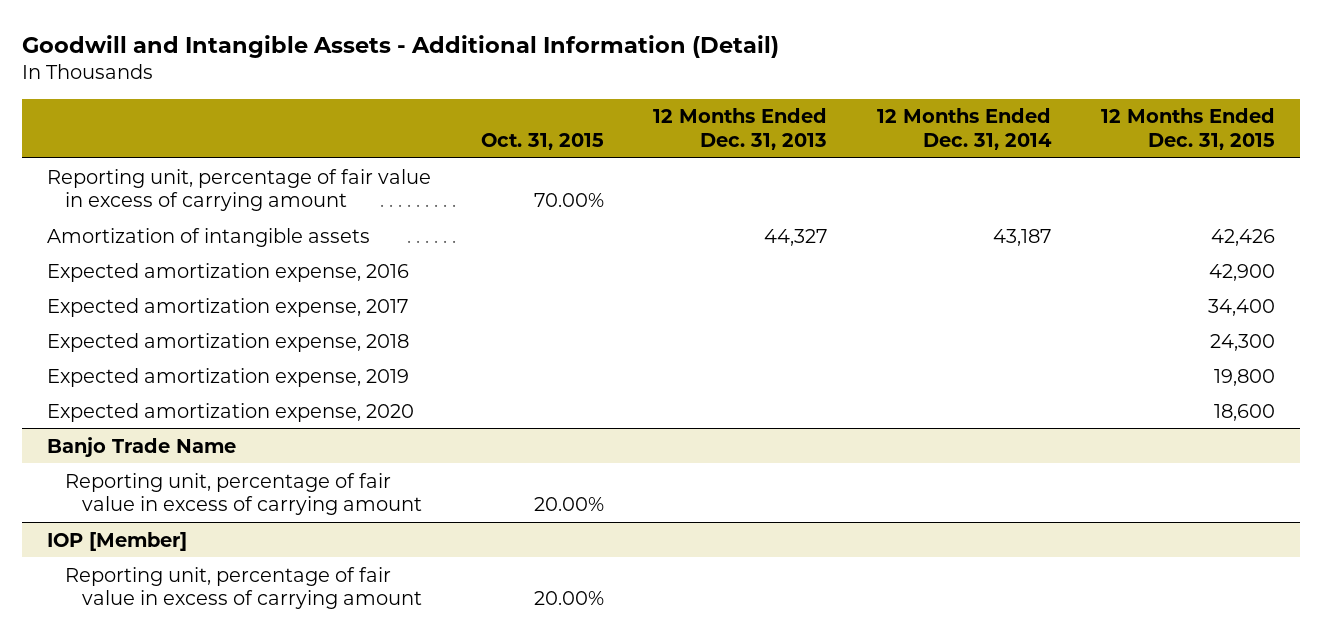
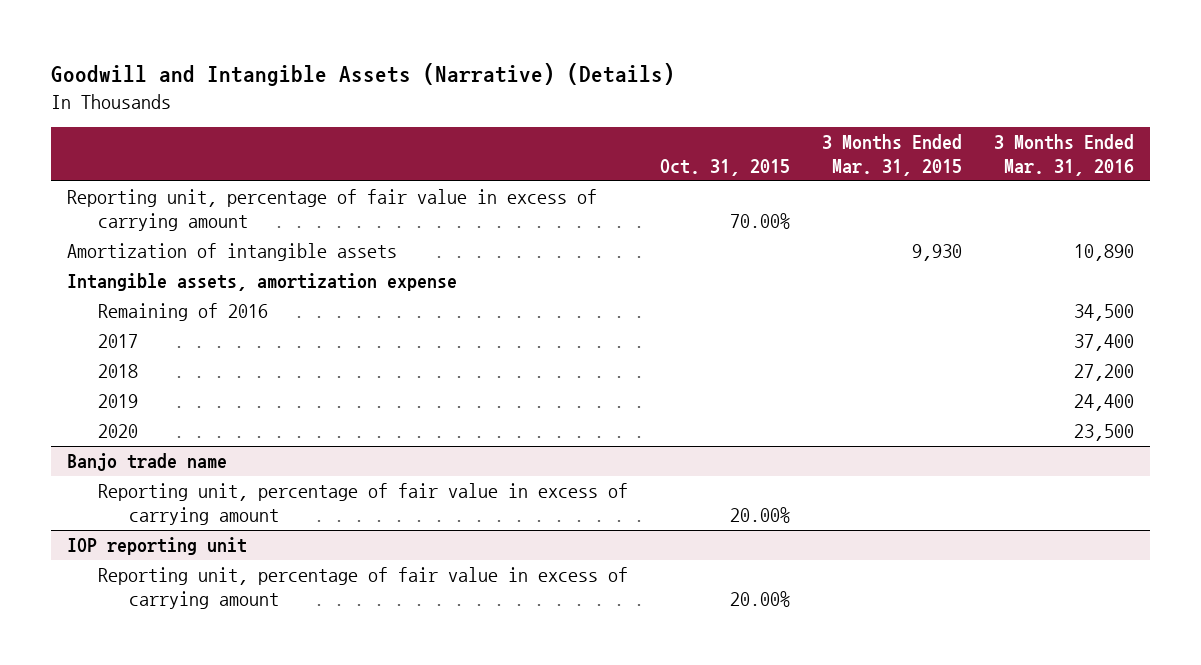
- Goodwill and Intangible Assets - Additional Information (Detail)
+ Goodwill and Intangible Assets (Narrative) (Details)
- | Oct. 31, 2015 | 12 Months Ended Dec. 31, 2013 | 12 Months Ended Dec. 31, 2014 | 12 Months Ended Dec. 31, 2015
+ | Oct. 31, 2015 | 3 Months Ended Mar. 31, 2015 | 3 Months Ended Mar. 31, 2016
- Expected amortization expense, 2016 | | | | 42,900
- Expected amortization expense, 2017 | | | | 34,400
- Expected amortization expense, 2018 | | | | 24,300
- Expected amortization expense, 2019 | | | | 19,800
- Expected amortization expense, 2020 | | | | 18,600
- Banjo Trade Name
+ Intangible assets, amortization expense
+ Remaining of 2016 | | | 34,500
+ 2017 | | | 37,400
+ 2018 | | | 27,200
+ 2019 | | | 24,400
+ 2020 | | | 23,500
+ Banjo trade name
- IOP [Member]
+ IOP reporting unit

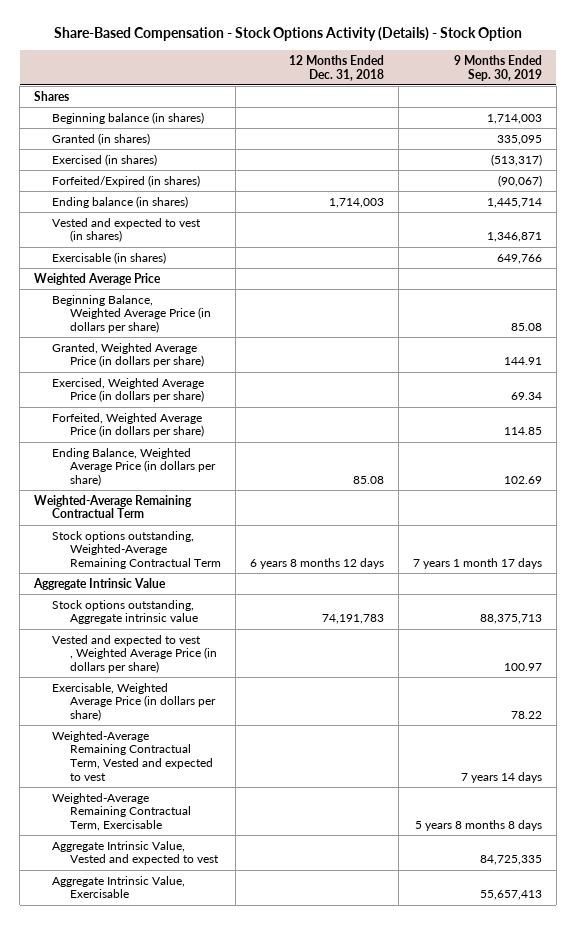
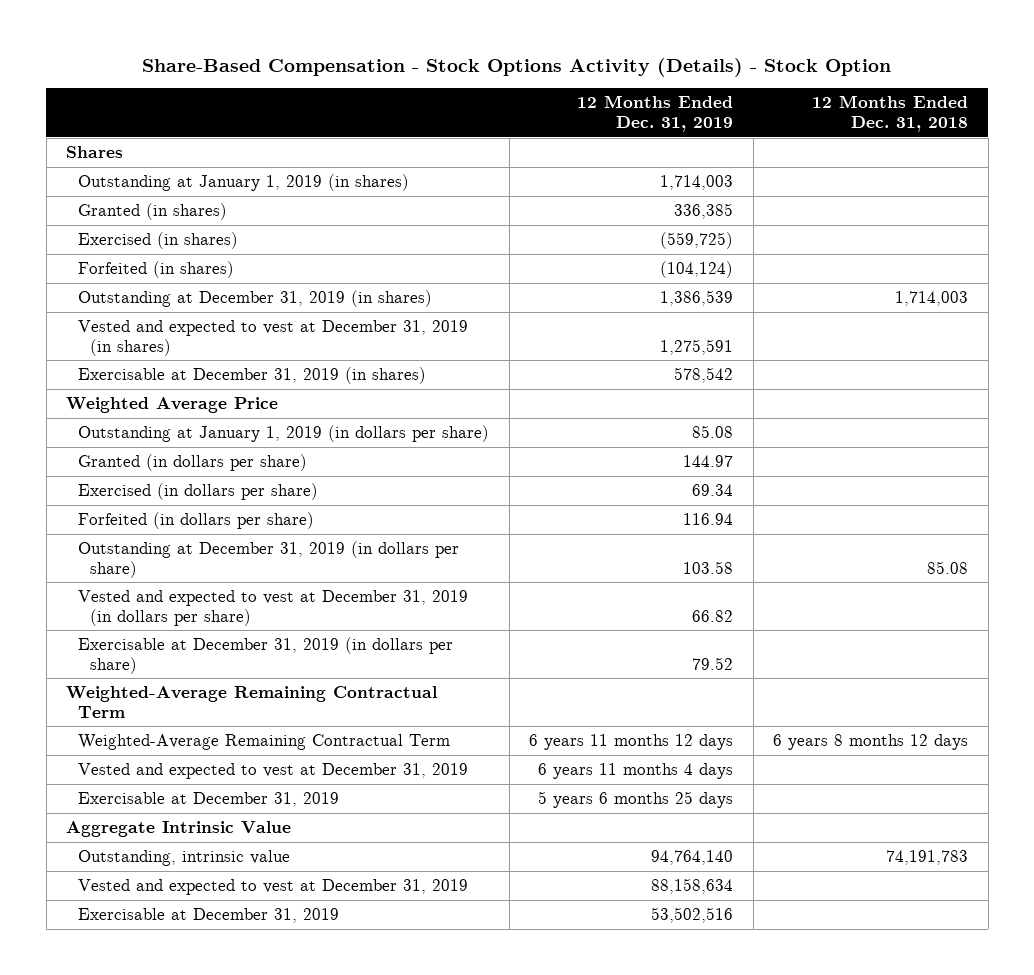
- | 12 Months Ended Dec. 31, 2018 | 9 Months Ended Sep. 30, 2019
+ | 12 Months Ended Dec. 31, 2019 | 12 Months Ended Dec. 31, 2018
- Beginning balance (in shares) | | 1,714,003
+ Outstanding at January 1, 2019 (in shares) | 1,714,003 |
- Forfeited/Expired (in shares) | | (90,067)
- Ending balance (in shares) | 1,714,003 | 1,445,714
- Vested and expected to vest (in shares) | | 1,346,871
- Exercisable (in shares) | | 649,766
+ Forfeited (in shares) | (104,124) |
+ Outstanding at December 31, 2019 (in shares) | 1,386,539 | 1,714,003
+ Vested and expected to vest at December 31, 2019 (in shares) | 1,275,591 |
+ Exercisable at December 31, 2019 (in shares) | 578,542 |
- Beginning Balance, Weighted Average Price (in dollars per share) | | 85.08
- Granted, Weighted Average Price (in dollars per share) | | 144.91
- Exercised, Weighted Average Price (in dollars per share) | | 69.34
- Forfeited, Weighted Average Price (in dollars per share) | | 114.85
- Ending Balance, Weighted Average Price (in dollars per share) | 85.08 | 102.69
+ Outstanding at January 1, 2019 (in dollars per share) | 85.08 |
+ Granted (in dollars per share) | 144.97 |
+ Exercised (in dollars per share) | 69.34 |
+ Forfeited (in dollars per share) | 116.94 |
+ Outstanding at December 31, 2019 (in dollars per share) | 103.58 | 85.08
+ Vested and expected to vest at December 31, 2019 (in dollars per share) | 66.82 |
+ Exercisable at December 31, 2019 (in dollars per share) | 79.52 |
- Stock options outstanding, Weighted-Average Remaining Contractual Term | 6 years 8 months 12 days | 7 years 1 month 17 days
+ Weighted-Average Remaining Contractual Term | 6 years 11 months 12 days | 6 years 8 months 12 days
+ Vested and expected to vest at December 31, 2019 | 6 years 11 months 4 days |
+ Exercisable at December 31, 2019 | 5 years 6 months 25 days |
- Stock options outstanding, Aggregate intrinsic value | 74,191,783 | 88,375,713
- Vested and expected to vest , Weighted Average Price (in dollars per share) | | 100.97
- Exercisable, Weighted Average Price (in dollars per share) | | 78.22
- Weighted-Average Remaining Contractual Term, Vested and expected to vest | | 7 years 14 days
- Weighted-Average Remaining Contractual Term, Exercisable | | 5 years 8 months 8 days
- Aggregate Intrinsic Value, Vested and expected to vest | | 84,725,335
- Aggregate Intrinsic Value, Exercisable | | 55,657,413
+ Outstanding, intrinsic value | 94,764,140 | 74,191,783
+ Vested and expected to vest at December 31, 2019 | 88,158,634 |
+ Exercisable at December 31, 2019 | 53,502,516 |

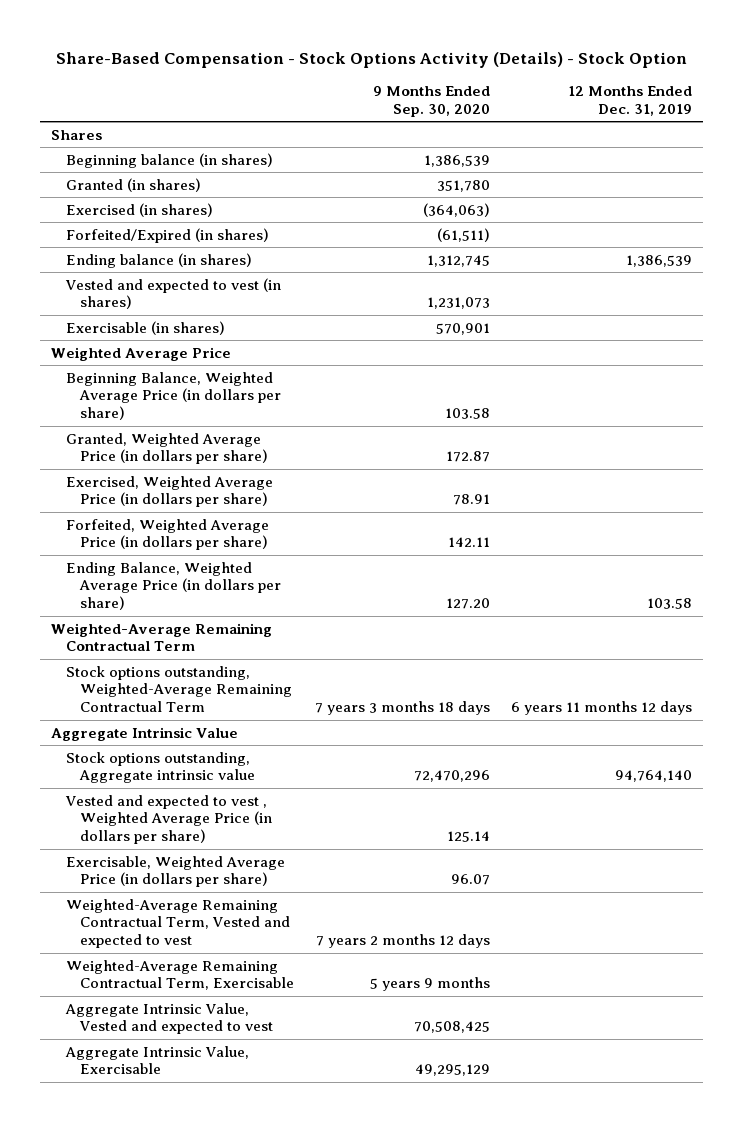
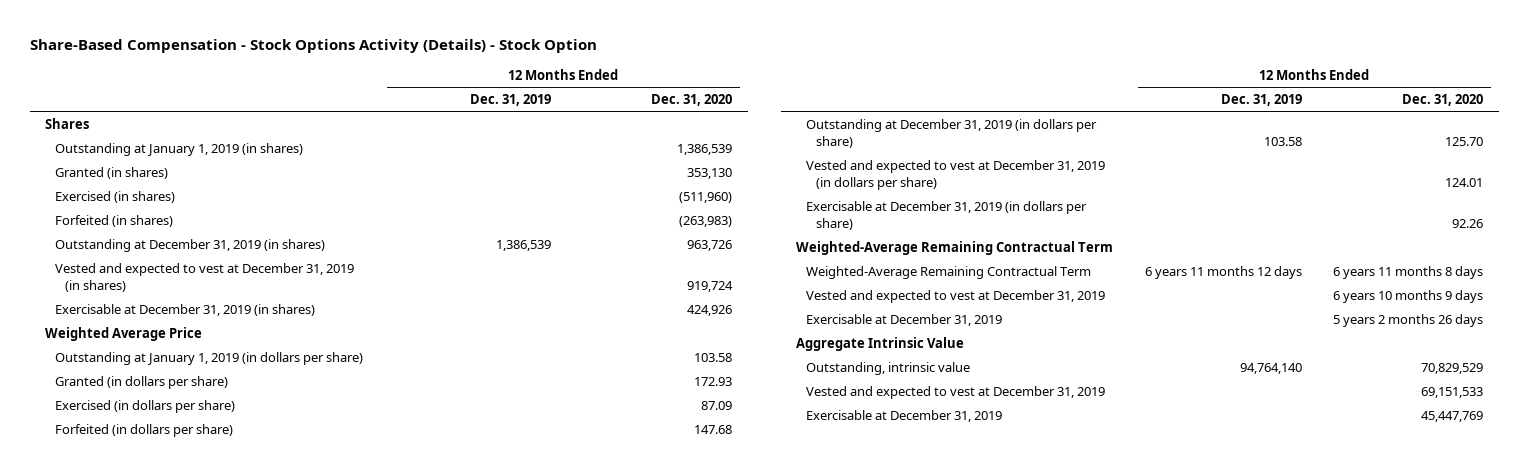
- | 9 Months Ended Sep. 30, 2020 | 12 Months Ended Dec. 31, 2019
+ | 12 Months Ended Dec. 31, 2019 | 12 Months Ended Dec. 31, 2020
- Beginning balance (in shares) | 1,386,539 |
+ Outstanding at January 1, 2019 (in shares) | | 1,386,539
- Forfeited/Expired (in shares) | (61,511) |
- Ending balance (in shares) | 1,312,745 | 1,386,539
- Vested and expected to vest (in shares) | 1,231,073 |
- Exercisable (in shares) | 570,901 |
+ Forfeited (in shares) | | (263,983)
+ Outstanding at December 31, 2019 (in shares) | 1,386,539 | 963,726
+ Vested and expected to vest at December 31, 2019 (in shares) | | 919,724
+ Exercisable at December 31, 2019 (in shares) | | 424,926
- Beginning Balance, Weighted Average Price (in dollars per share) | 103.58 |
- Granted, Weighted Average Price (in dollars per share) | 172.87 |
- Exercised, Weighted Average Price (in dollars per share) | 78.91 |
- Forfeited, Weighted Average Price (in dollars per share) | 142.11 |
- Ending Balance, Weighted Average Price (in dollars per share) | 127.20 | 103.58
+ Outstanding at January 1, 2019 (in dollars per share) | | 103.58
+ Granted (in dollars per share) | | 172.93
+ Exercised (in dollars per share) | | 87.09
+ Forfeited (in dollars per share) | | 147.68
+ Outstanding at December 31, 2019 (in dollars per share) | 103.58 | 125.70
+ Vested and expected to vest at December 31, 2019 (in dollars per share) | | 124.01
+ Exercisable at December 31, 2019 (in dollars per share) | | 92.26
- Stock options outstanding, Weighted-Average Remaining Contractual Term | 7 years 3 months 18 days | 6 years 11 months 12 days
+ Weighted-Average Remaining Contractual Term | 6 years 11 months 12 days | 6 years 11 months 8 days
+ Vested and expected to vest at December 31, 2019 | | 6 years 10 months 9 days
+ Exercisable at December 31, 2019 | | 5 years 2 months 26 days
- Stock options outstanding, Aggregate intrinsic value | 72,470,296 | 94,764,140
- Vested and expected to vest , Weighted Average Price (in dollars per share) | 125.14 |
- Exercisable, Weighted Average Price (in dollars per share) | 96.07 |
- Weighted-Average Remaining Contractual Term, Vested and expected to vest | 7 years 2 months 12 days |
- Weighted-Average Remaining Contractual Term, Exercisable | 5 years 9 months |
- Aggregate Intrinsic Value, Vested and expected to vest | 70,508,425 |
- Aggregate Intrinsic Value, Exercisable | 49,295,129 |
+ Outstanding, intrinsic value | 94,764,140 | 70,829,529
+ Vested and expected to vest at December 31, 2019 | | 69,151,533
+ Exercisable at December 31, 2019 | | 45,447,769

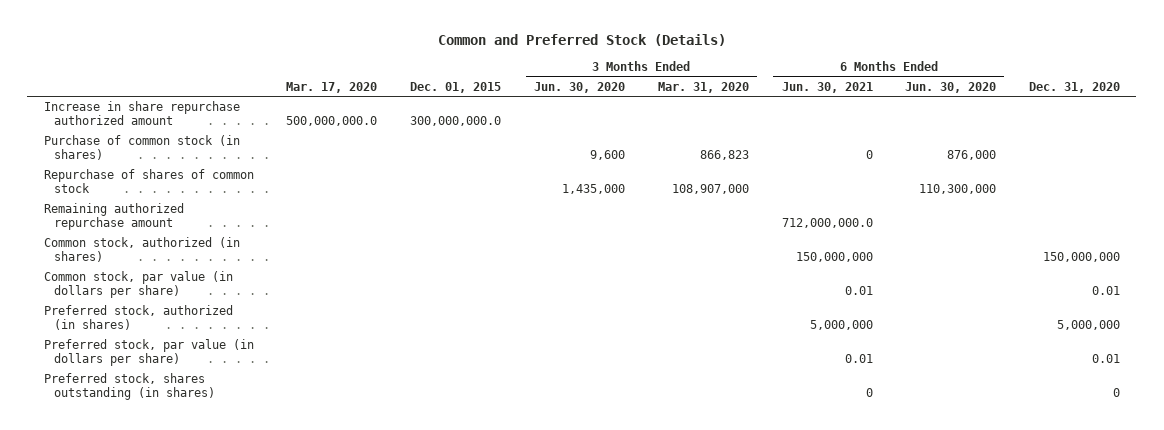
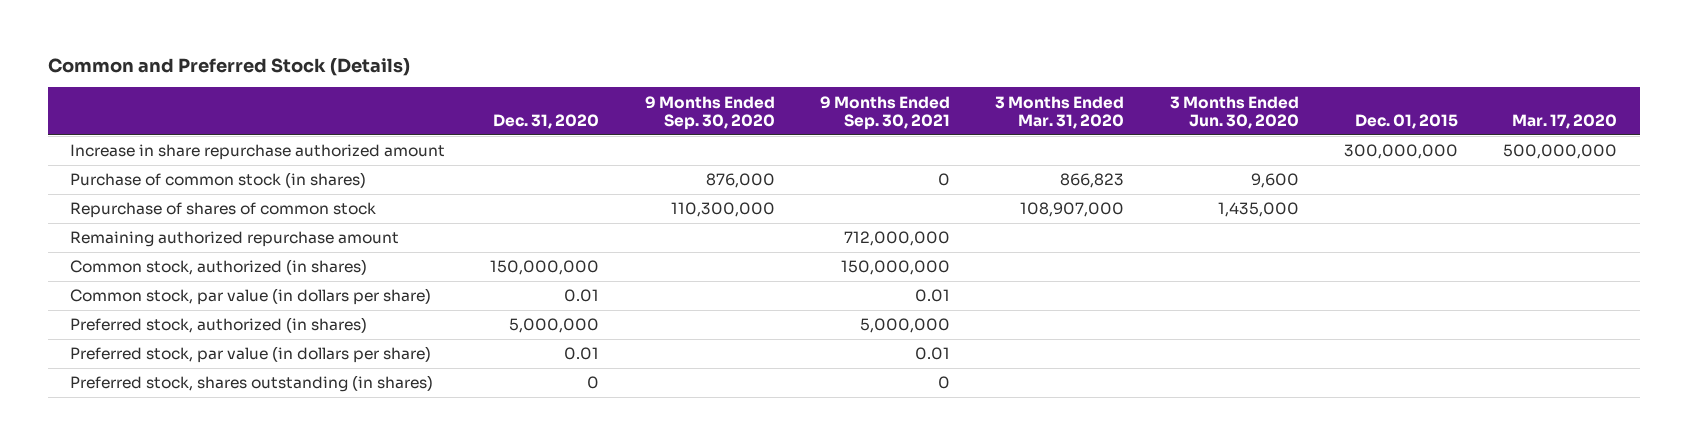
- | Mar. 17, 2020 | Dec. 01, 2015 | 3 Months Ended Jun. 30, 2020 | 3 Months Ended Mar. 31, 2020 | 6 Months Ended Jun. 30, 2021 | 6 Months Ended Jun. 30, 2020 | Dec. 31, 2020
+ | Dec. 31, 2020 | 9 Months Ended Sep. 30, 2020 | 9 Months Ended Sep. 30, 2021 | 3 Months Ended Mar. 31, 2020 | 3 Months Ended Jun. 30, 2020 | Dec. 01, 2015 | Mar. 17, 2020
- Increase in share repurchase authorized amount | 500,000,000.0 | 300,000,000.0 | | | | |
+ Increase in share repurchase authorized amount | | | | | | 300,000,000 | 500,000,000

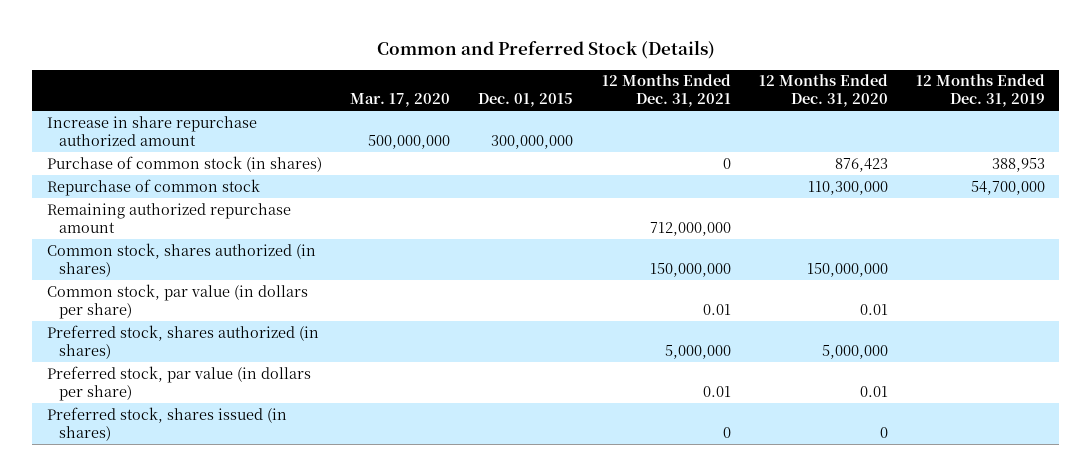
- | Dec. 31, 2020 | 9 Months Ended Sep. 30, 2020 | 9 Months Ended Sep. 30, 2021 | 3 Months Ended Mar. 31, 2020 | 3 Months Ended Jun. 30, 2020 | Dec. 01, 2015 | Mar. 17, 2020
+ | Mar. 17, 2020 | Dec. 01, 2015 | 12 Months Ended Dec. 31, 2021 | 12 Months Ended Dec. 31, 2020 | 12 Months Ended Dec. 31, 2019
- Repurchase of shares of common stock | | 110,300,000 | | 108,907,000 | 1,435,000 | |
+ Repurchase of common stock | | | | 110,300,000 | 54,700,000
- Common stock, authorized (in shares) | 150,000,000 | | 150,000,000 | | | |
+ Common stock, shares authorized (in shares) | | | 150,000,000 | 150,000,000 |
- Preferred stock, authorized (in shares) | 5,000,000 | | 5,000,000 | | | |
+ Preferred stock, shares authorized (in shares) | | | 5,000,000 | 5,000,000 |
- Preferred stock, shares outstanding (in shares) | 0 | | 0 | | | |
+ Preferred stock, shares issued (in shares) | | | 0 | 0 |

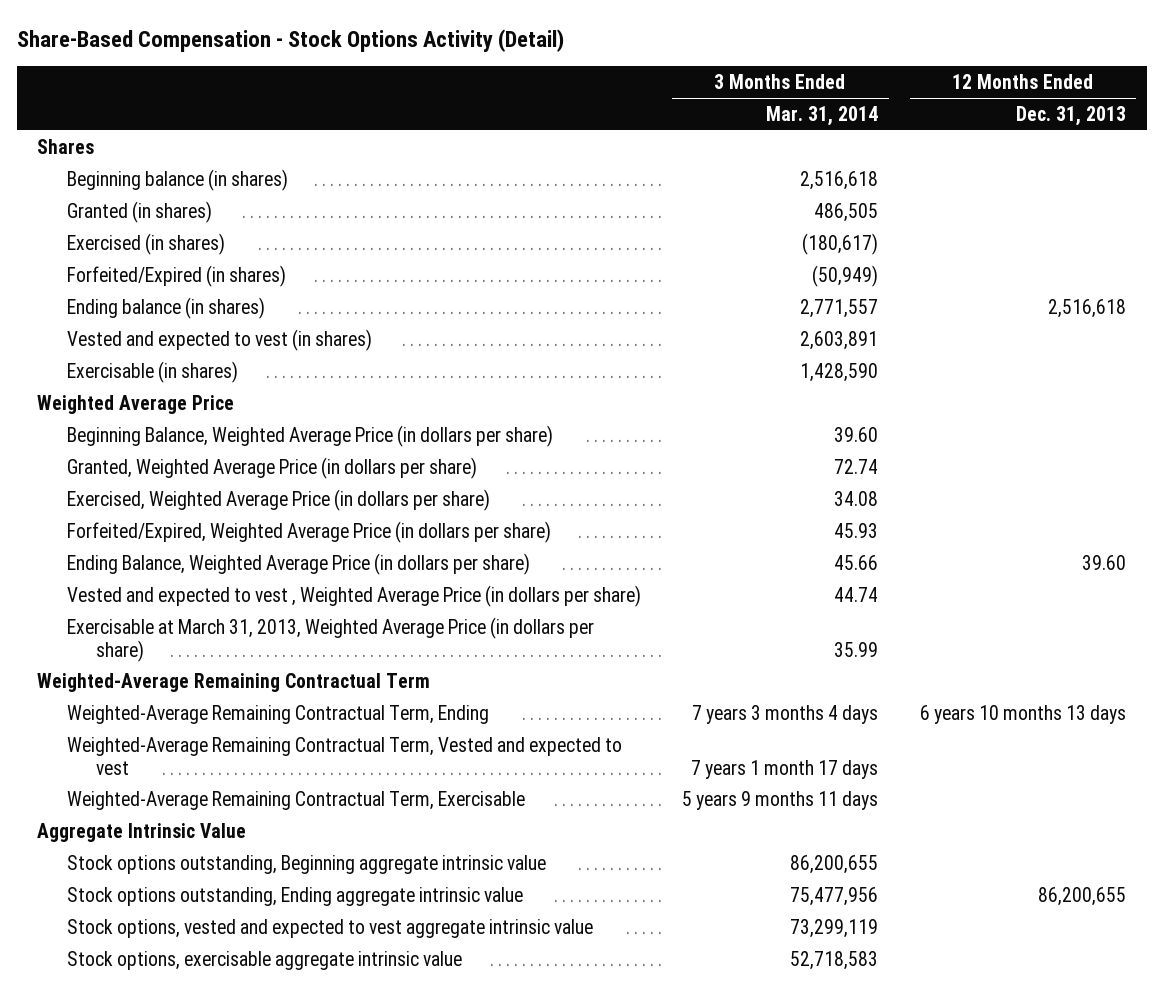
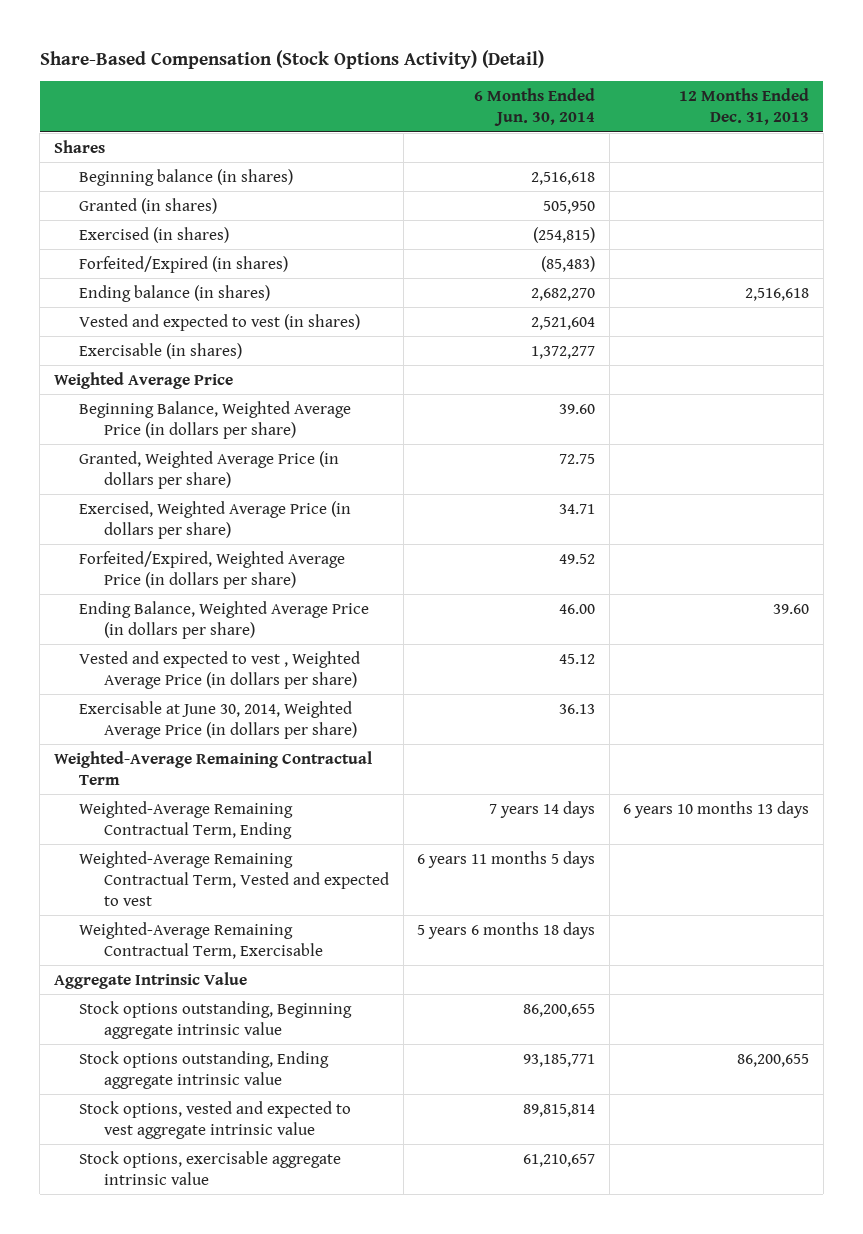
- Share-Based Compensation - Stock Options Activity (Detail)
+ Share-Based Compensation (Stock Options Activity) (Detail)
- | 3 Months Ended Mar. 31, 2014 | 12 Months Ended Dec. 31, 2013
+ | 6 Months Ended Jun. 30, 2014 | 12 Months Ended Dec. 31, 2013
- Exercisable at March 31, 2013, Weighted Average Price (in dollars per share) | 35.99 |
+ Exercisable at June 30, 2014, Weighted Average Price (in dollars per share) | 36.13 |

